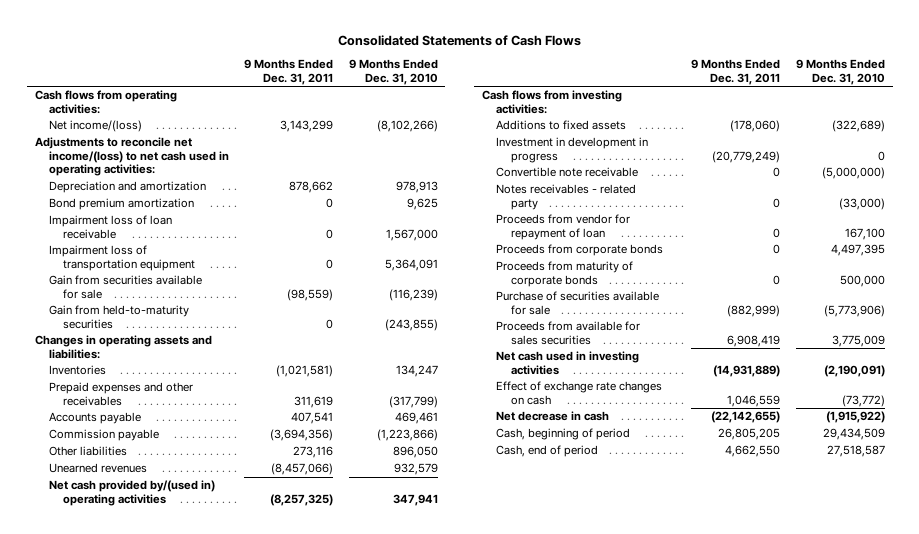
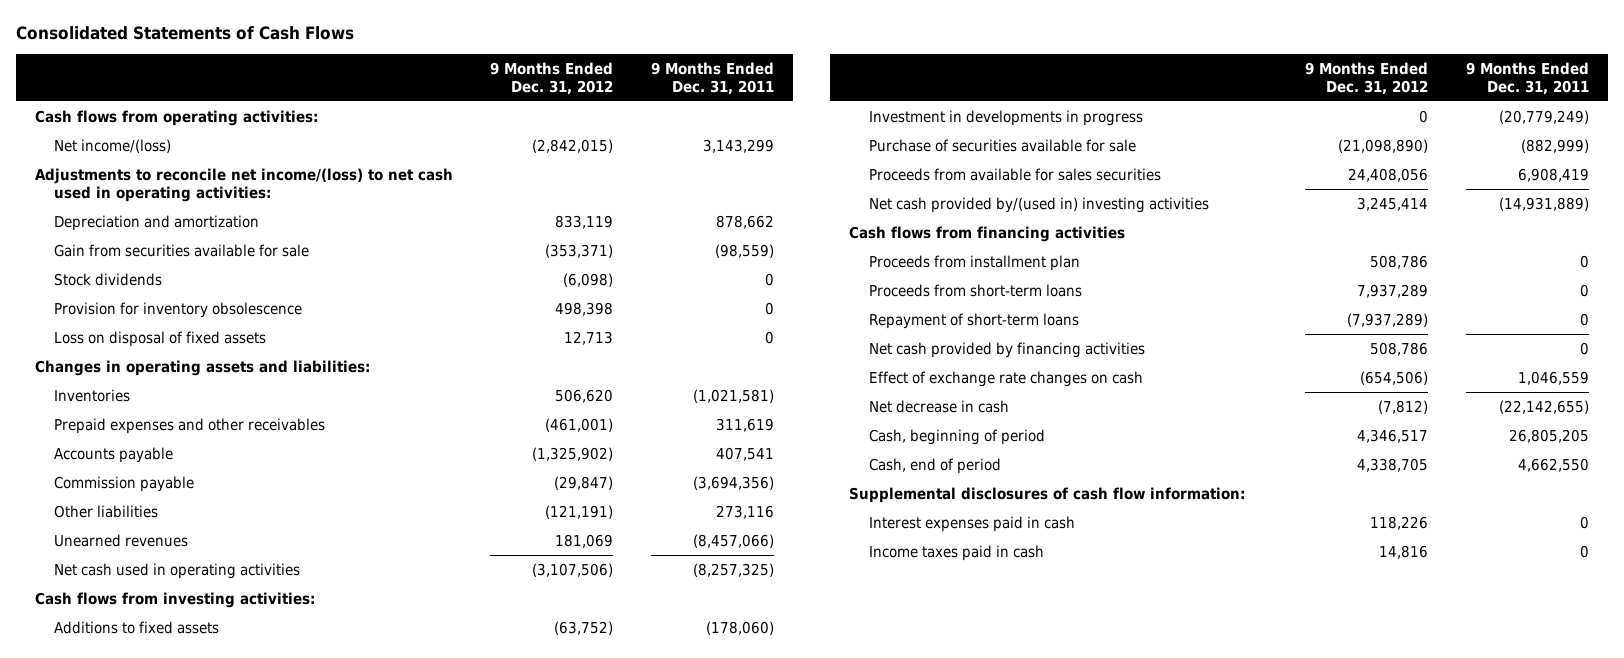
- | 9 Months Ended Dec. 31, 2011 | 9 Months Ended Dec. 31, 2010
+ | 9 Months Ended Dec. 31, 2012 | 9 Months Ended Dec. 31, 2011
- Bond premium amortization | 0 | 9,625
- Impairment loss of loan receivable | 0 | 1,567,000
- Impairment loss of transportation equipment | 0 | 5,364,091
- Gain from held-to-maturity securities | 0 | (243,855)
+ Stock dividends | (6,098) | 0
+ Provision for inventory obsolescence | 498,398 | 0
+ Loss on disposal of fixed assets | 12,713 | 0
- Net cash provided by/(used in) operating activities | (8,257,325) | 347,941
+ Net cash used in operating activities | (3,107,506) | (8,257,325)
- Investment in development in progress | (20,779,249) | 0
- Convertible note receivable | 0 | (5,000,000)
- Notes receivables - related party | 0 | (33,000)
- Proceeds from vendor for repayment of loan | 0 | 167,100
- Proceeds from corporate bonds | 0 | 4,497,395
- Proceeds from maturity of corporate bonds | 0 | 500,000
+ Investment in developments in progress | 0 | (20,779,249)
- Net cash used in investing activities | (14,931,889) | (2,190,091)
+ Net cash provided by/(used in) investing activities | 3,245,414 | (14,931,889)
+ Cash flows from financing activities
+ Proceeds from installment plan | 508,786 | 0
+ Proceeds from short-term loans | 7,937,289 | 0
+ Repayment of short-term loans | (7,937,289) | 0
+ Net cash provided by financing activities | 508,786 | 0
+ Supplemental disclosures of cash flow information:
+ Interest expenses paid in cash | 118,226 | 0
+ Income taxes paid in cash | 14,816 | 0

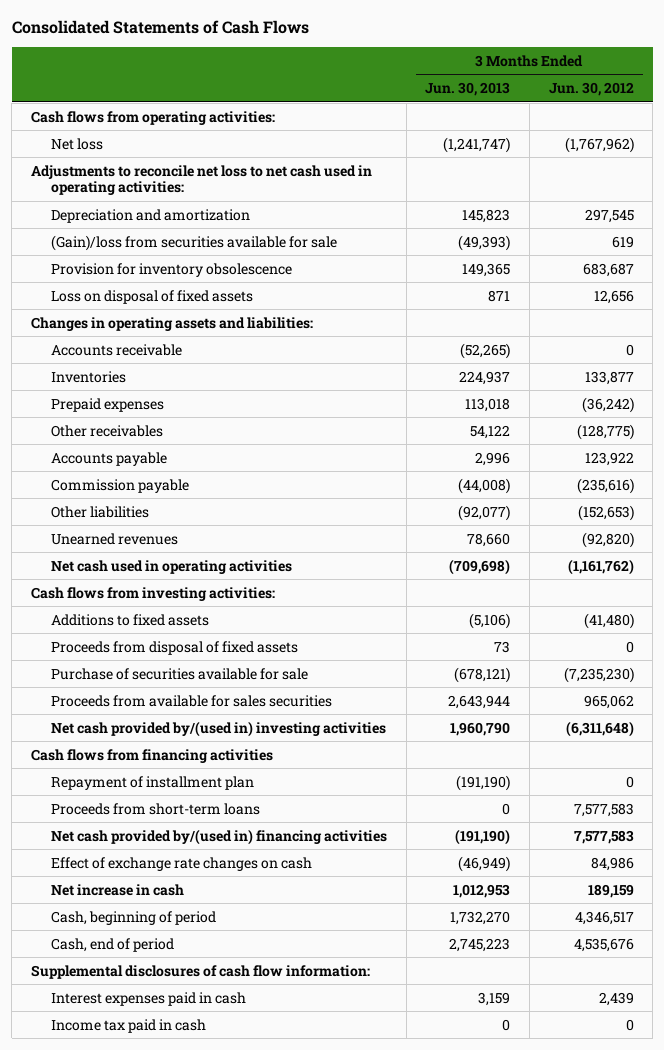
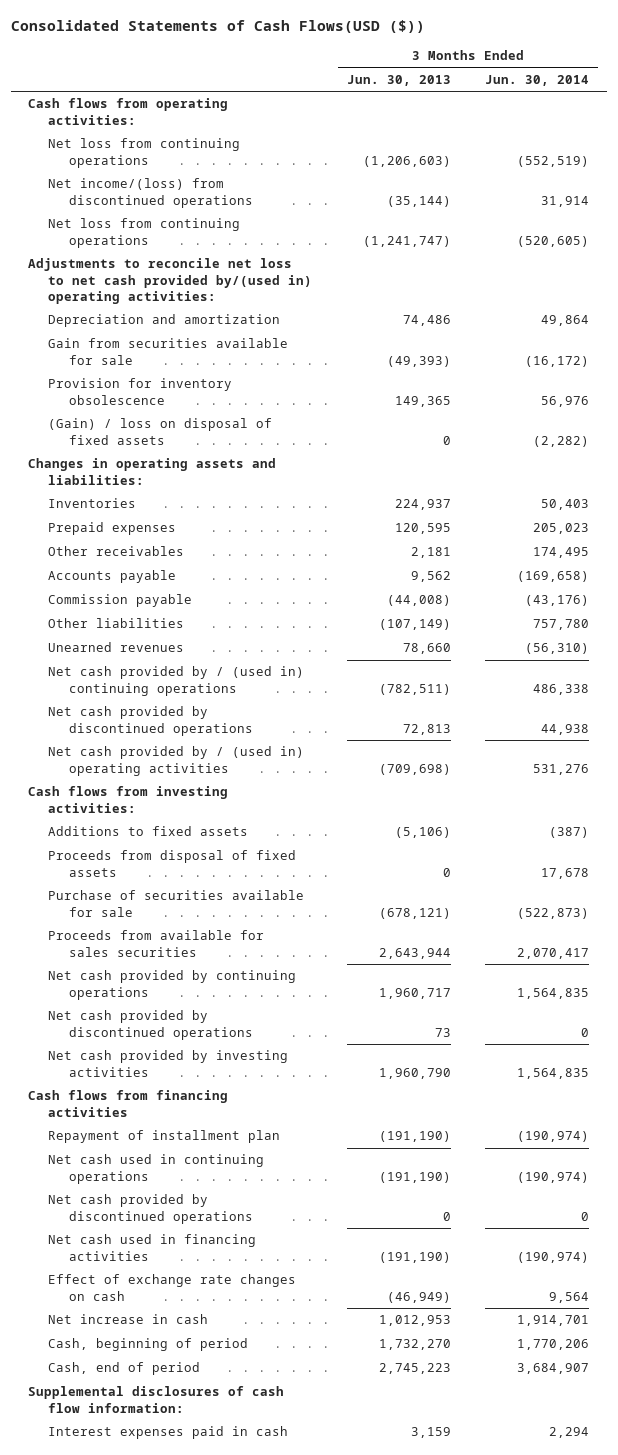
- Consolidated Statements of Cash Flows
+ Consolidated Statements of Cash Flows(USD ($))
- | 3 Months Ended Jun. 30, 2013 | 3 Months Ended Jun. 30, 2012
+ | 3 Months Ended Jun. 30, 2013 | 3 Months Ended Jun. 30, 2014
- Net loss | (1,241,747) | (1,767,962)
- Adjustments to reconcile net loss to net cash used in operating activities:
- Depreciation and amortization | 145,823 | 297,545
- (Gain)/loss from securities available for sale | (49,393) | 619
+ Net loss from continuing operations | (1,206,603) | (552,519)
+ Net income/(loss) from discontinued operations | (35,144) | 31,914
+ Net loss from continuing operations | (1,241,747) | (520,605)
+ Adjustments to reconcile net loss to net cash provided by/(used in) operating activities:
+ Depreciation and amortization | 74,486 | 49,864
+ Gain from securities available for sale | (49,393) | (16,172)
- Loss on disposal of fixed assets | 871 | 12,656
+ (Gain) / loss on disposal of fixed assets | 0 | (2,282)
- Accounts receivable | (52,265) | 0
- Prepaid expenses | 113,018 | (36,242)
- Other receivables | 54,122 | (128,775)
- Accounts payable | 2,996 | 123,922
+ Prepaid expenses | 120,595 | 205,023
+ Other receivables | 2,181 | 174,495
+ Accounts payable | 9,562 | (169,658)
- Other liabilities | (92,077) | (152,653)
+ Other liabilities | (107,149) | 757,780
- Net cash used in operating activities | (709,698) | (1,161,762)
+ Net cash provided by / (used in) continuing operations | (782,511) | 486,338
+ Net cash provided by discontinued operations | 72,813 | 44,938
+ Net cash provided by / (used in) operating activities | (709,698) | 531,276
- Proceeds from disposal of fixed assets | 73 | 0
+ Proceeds from disposal of fixed assets | 0 | 17,678
- Net cash provided by/(used in) investing activities | 1,960,790 | (6,311,648)
+ Net cash provided by continuing operations | 1,960,717 | 1,564,835
+ Net cash provided by discontinued operations | 73 | 0
+ Net cash provided by investing activities | 1,960,790 | 1,564,835
- Proceeds from short-term loans | 0 | 7,577,583
- Net cash provided by/(used in) financing activities | (191,190) | 7,577,583
+ Net cash used in continuing operations | (191,190) | (190,974)
+ Net cash provided by discontinued operations | 0 | 0
+ Net cash used in financing activities | (191,190) | (190,974)
- Income tax paid in cash | 0 | 0

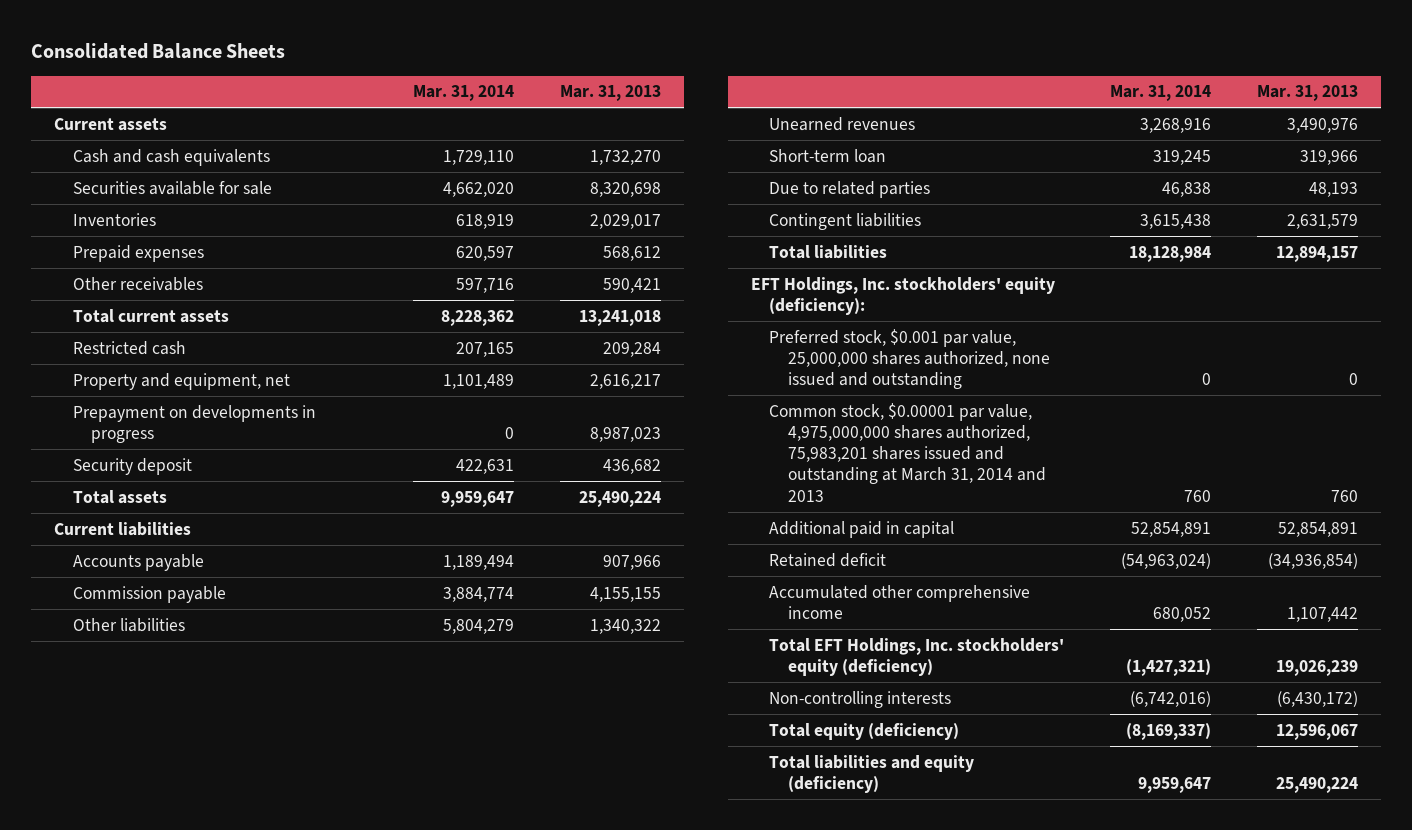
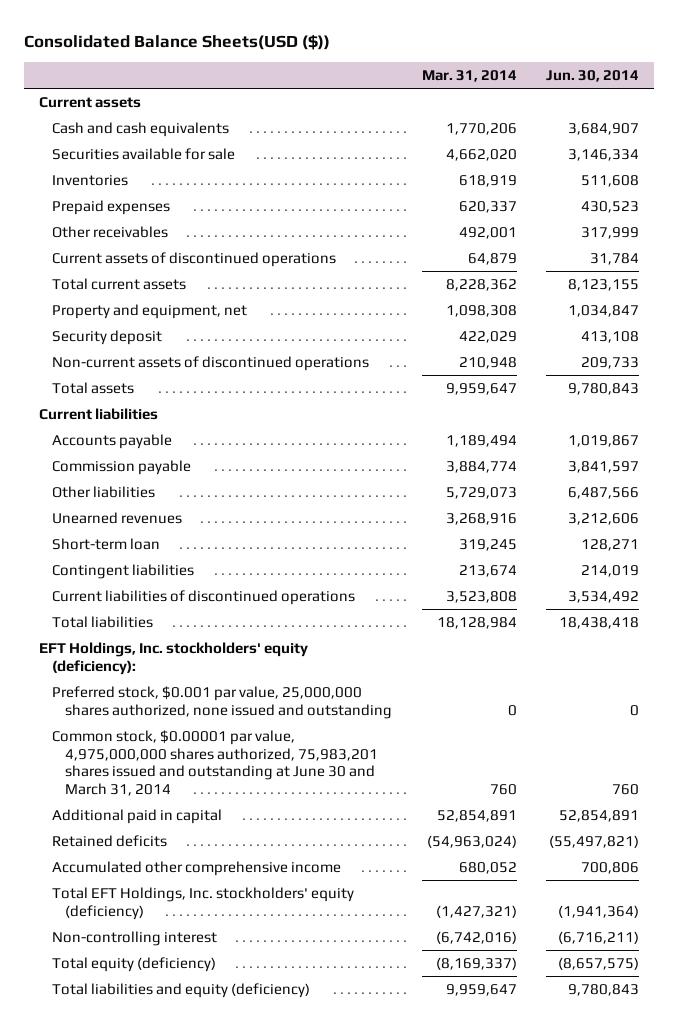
- Consolidated Balance Sheets
+ Consolidated Balance Sheets(USD ($))
- | Mar. 31, 2014 | Mar. 31, 2013
+ | Mar. 31, 2014 | Jun. 30, 2014
- Cash and cash equivalents | 1,729,110 | 1,732,270
+ Cash and cash equivalents | 1,770,206 | 3,684,907
- Prepaid expenses | 620,597 | 568,612
- Other receivables | 597,716 | 590,421
+ Prepaid expenses | 620,337 | 430,523
+ Other receivables | 492,001 | 317,999
+ Current assets of discontinued operations | 64,879 | 31,784
- Restricted cash | 207,165 | 209,284
- Property and equipment, net | 1,101,489 | 2,616,217
- Prepayment on developments in progress | 0 | 8,987,023
- Security deposit | 422,631 | 436,682
+ Property and equipment, net | 1,098,308 | 1,034,847
+ Security deposit | 422,029 | 413,108
+ Non-current assets of discontinued operations | 210,948 | 209,733
- Other liabilities | 5,804,279 | 1,340,322
+ Other liabilities | 5,729,073 | 6,487,566
- Due to related parties | 46,838 | 48,193
- Contingent liabilities | 3,615,438 | 2,631,579
+ Contingent liabilities | 213,674 | 214,019
+ Current liabilities of discontinued operations | 3,523,808 | 3,534,492
- Common stock, $0.00001 par value, 4,975,000,000 shares authorized, 75,983,201 shares issued and outstanding at March 31, 2014 and 2013 | 760 | 760
+ Common stock, $0.00001 par value, 4,975,000,000 shares authorized, 75,983,201 shares issued and outstanding at June 30 and March 31, 2014 | 760 | 760
- Retained deficit | (54,963,024) | (34,936,854)
+ Retained deficits | (54,963,024) | (55,497,821)
- Non-controlling interests | (6,742,016) | (6,430,172)
+ Non-controlling interest | (6,742,016) | (6,716,211)

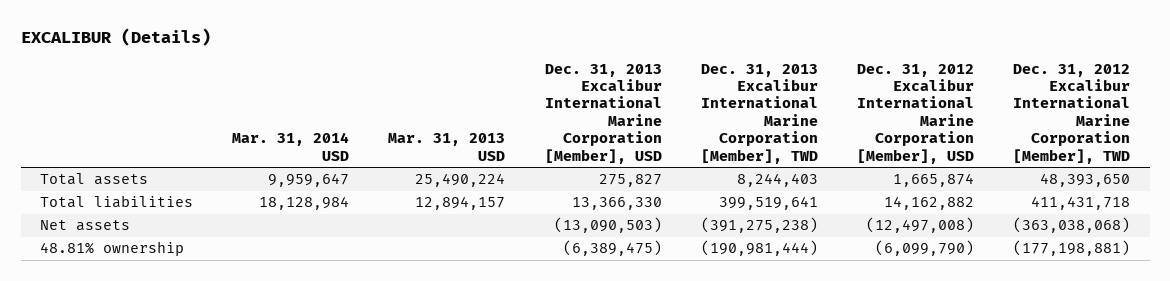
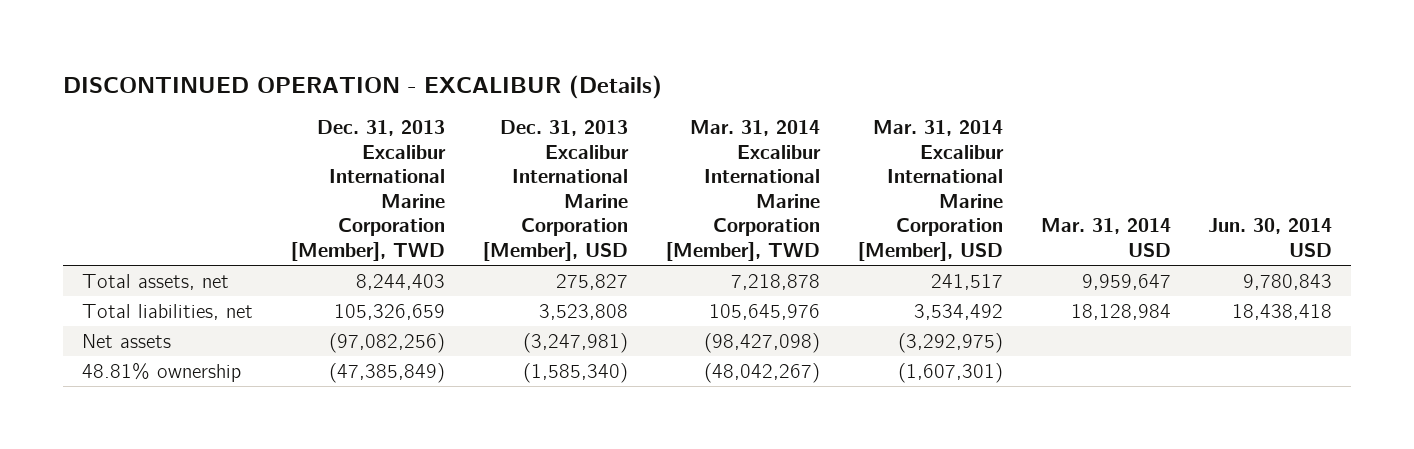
- EXCALIBUR (Details)
+ DISCONTINUED OPERATION - EXCALIBUR (Details)
- | Mar. 31, 2014 USD | Mar. 31, 2013 USD | Dec. 31, 2013 Excalibur International Marine Corporation [Member], USD | Dec. 31, 2013 Excalibur International Marine Corporation [Member], TWD | Dec. 31, 2012 Excalibur International Marine Corporation [Member], USD | Dec. 31, 2012 Excalibur International Marine Corporation [Member], TWD
+ | Dec. 31, 2013 Excalibur International Marine Corporation [Member], TWD | Dec. 31, 2013 Excalibur International Marine Corporation [Member], USD | Mar. 31, 2014 Excalibur International Marine Corporation [Member], TWD | Mar. 31, 2014 Excalibur International Marine Corporation [Member], USD | Mar. 31, 2014 USD | Jun. 30, 2014 USD
- Total assets | 9,959,647 | 25,490,224 | 275,827 | 8,244,403 | 1,665,874 | 48,393,650
- Total liabilities | 18,128,984 | 12,894,157 | 13,366,330 | 399,519,641 | 14,162,882 | 411,431,718
- Net assets | | | (13,090,503) | (391,275,238) | (12,497,008) | (363,038,068)
- 48.81% ownership | | | (6,389,475) | (190,981,444) | (6,099,790) | (177,198,881)
+ Total assets, net | 8,244,403 | 275,827 | 7,218,878 | 241,517 | 9,959,647 | 9,780,843
+ Total liabilities, net | 105,326,659 | 3,523,808 | 105,645,976 | 3,534,492 | 18,128,984 | 18,438,418
+ Net assets | (97,082,256) | (3,247,981) | (98,427,098) | (3,292,975) | |
+ 48.81% ownership | (47,385,849) | (1,585,340) | (48,042,267) | (1,607,301) | |

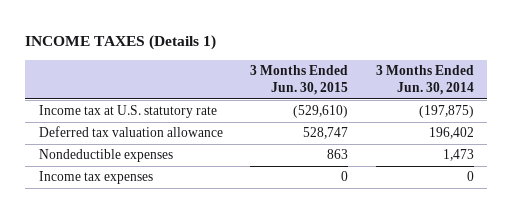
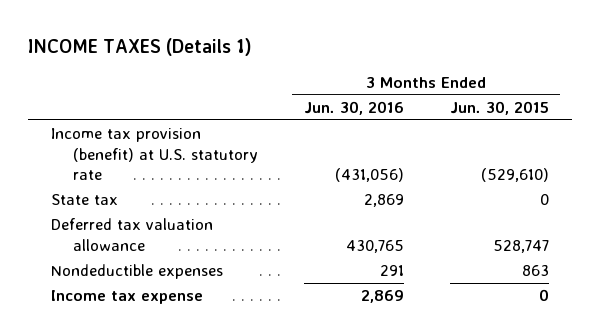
- | 3 Months Ended Jun. 30, 2015 | 3 Months Ended Jun. 30, 2014
+ | 3 Months Ended Jun. 30, 2016 | 3 Months Ended Jun. 30, 2015
- Income tax at U.S. statutory rate | (529,610) | (197,875)
+ Income tax provision (benefit) at U.S. statutory rate | (431,056) | (529,610)
+ State tax | 2,869 | 0
- Income tax expenses | 0 | 0
+ Income tax expense | 2,869 | 0

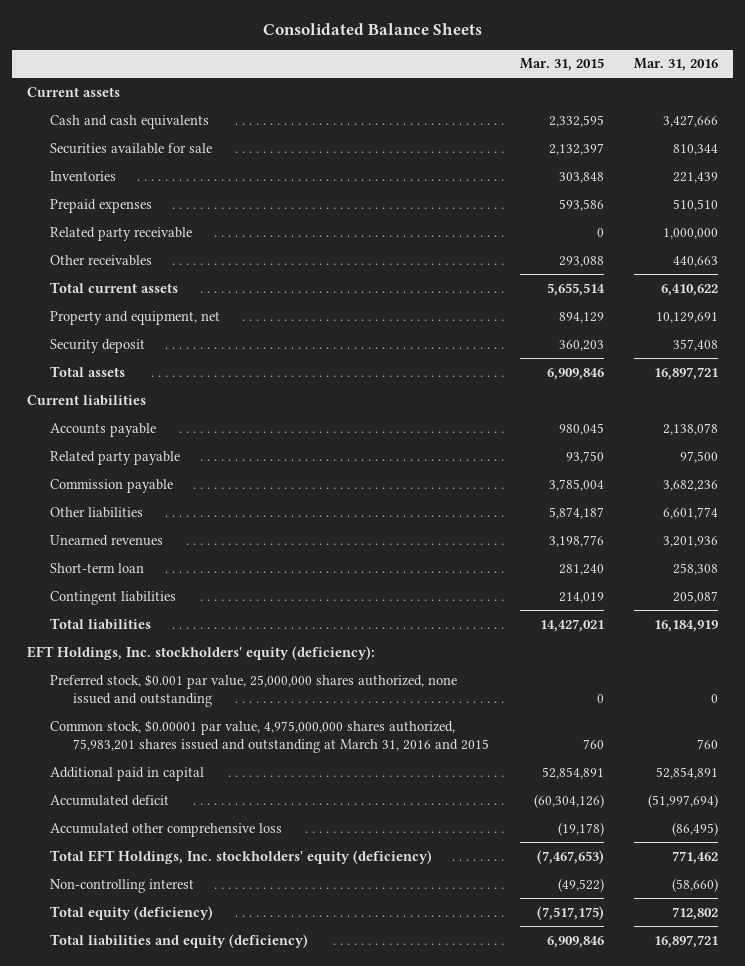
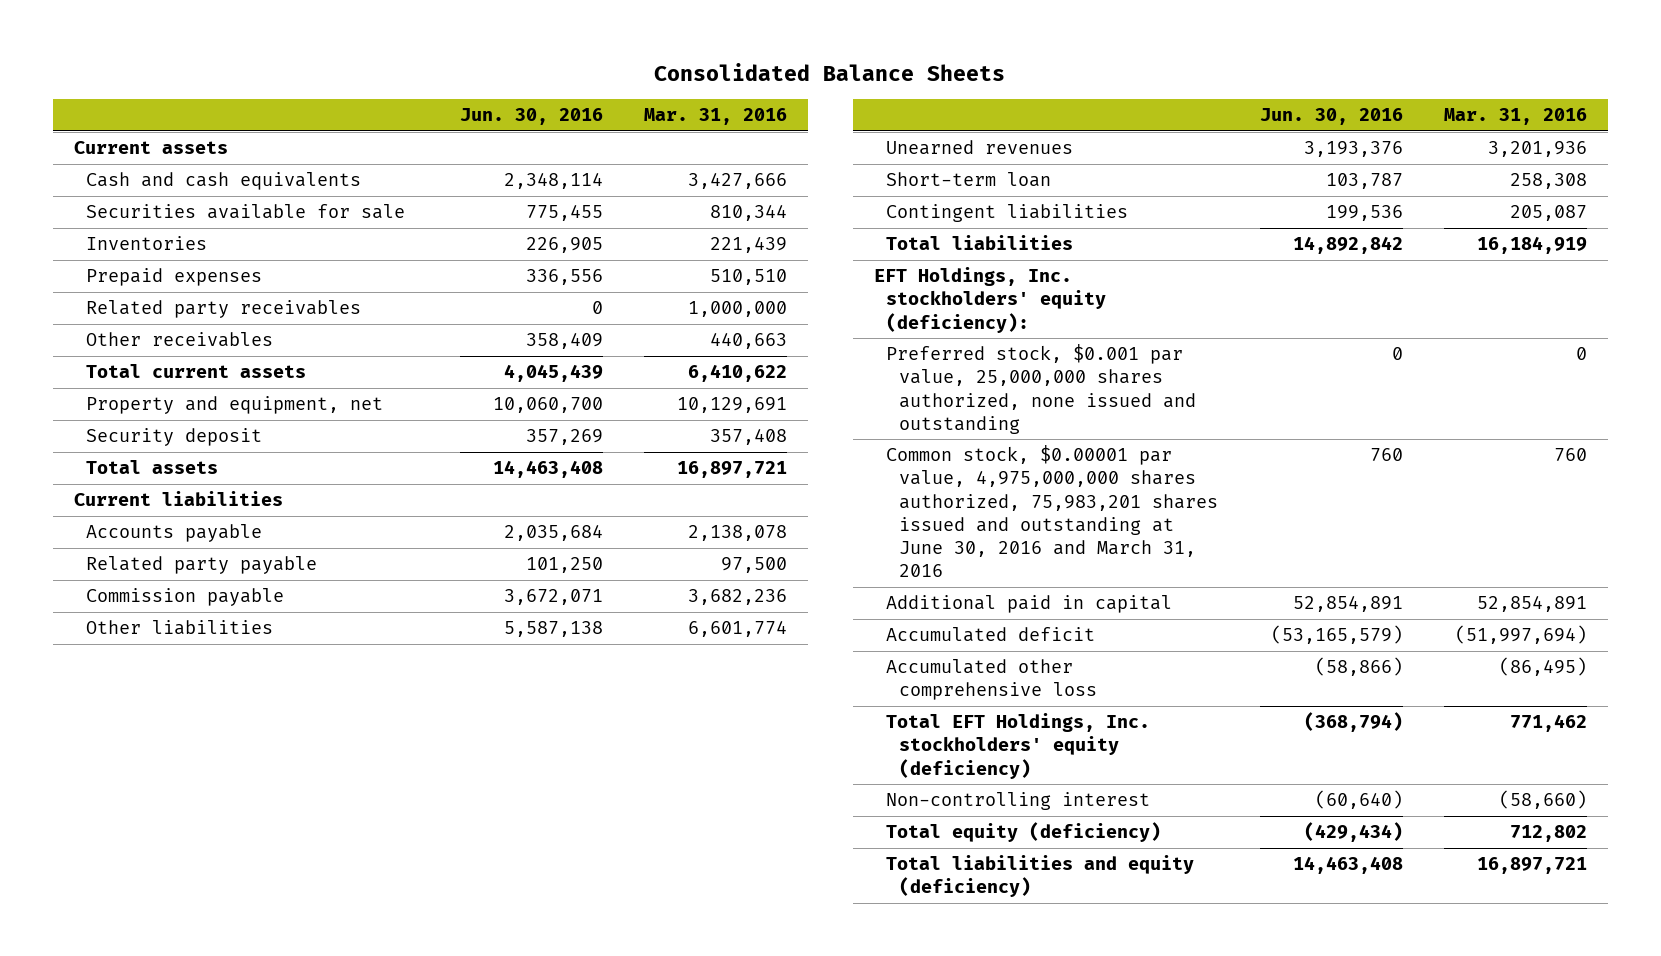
- | Mar. 31, 2015 | Mar. 31, 2016
+ | Jun. 30, 2016 | Mar. 31, 2016
- Related party receivable | 0 | 1,000,000
+ Related party receivables | 0 | 1,000,000
- Common stock, $0.00001 par value, 4,975,000,000 shares authorized, 75,983,201 shares issued and outstanding at March 31, 2016 and 2015 | 760 | 760
+ Common stock, $0.00001 par value, 4,975,000,000 shares authorized, 75,983,201 shares issued and outstanding at June 30, 2016 and March 31, 2016 | 760 | 760

